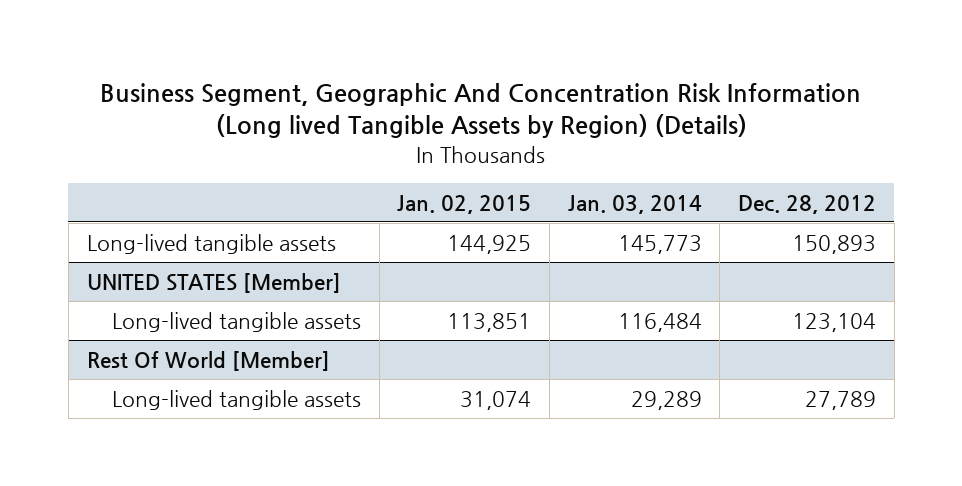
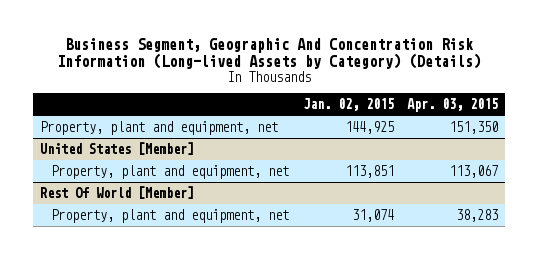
- Business Segment, Geographic And Concentration Risk Information (Long lived Tangible Assets by Region) (Details)
+ Business Segment, Geographic And Concentration Risk Information (Long-lived Assets by Category) (Details)
- | Jan. 02, 2015 | Jan. 03, 2014 | Dec. 28, 2012
+ | Jan. 02, 2015 | Apr. 03, 2015
- Long-lived tangible assets | 144,925 | 145,773 | 150,893
- UNITED STATES [Member]
- Long-lived tangible assets | 113,851 | 116,484 | 123,104
+ Property, plant and equipment, net | 144,925 | 151,350
+ United States [Member]
+ Property, plant and equipment, net | 113,851 | 113,067
@ Rest Of World [Member]
- Long-lived tangible assets | 31,074 | 29,289 | 27,789
+ Property, plant and equipment, net | 31,074 | 38,283

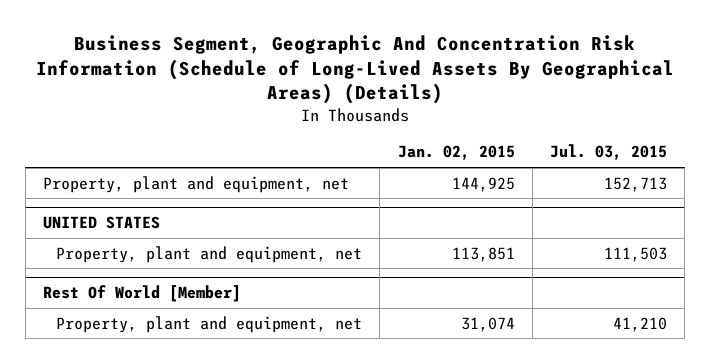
- Business Segment, Geographic And Concentration Risk Information (Long-lived Assets by Category) (Details)
+ Business Segment, Geographic And Concentration Risk Information (Schedule of Long-Lived Assets By Geographical Areas) (Details)
- | Jan. 02, 2015 | Apr. 03, 2015
+ | Jan. 02, 2015 | Jul. 03, 2015
- United States [Member]
+ UNITED STATES

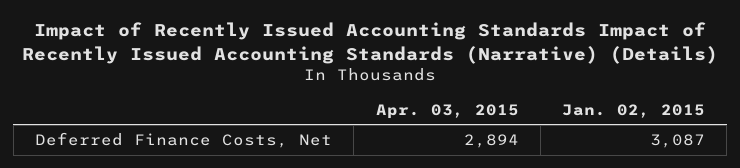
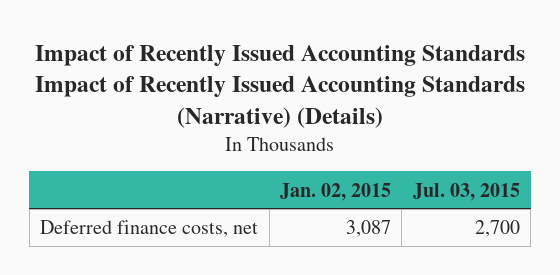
- | Apr. 03, 2015 | Jan. 02, 2015
+ | Jan. 02, 2015 | Jul. 03, 2015
- Deferred Finance Costs, Net | 2,894 | 3,087
+ Deferred finance costs, net | 3,087 | 2,700

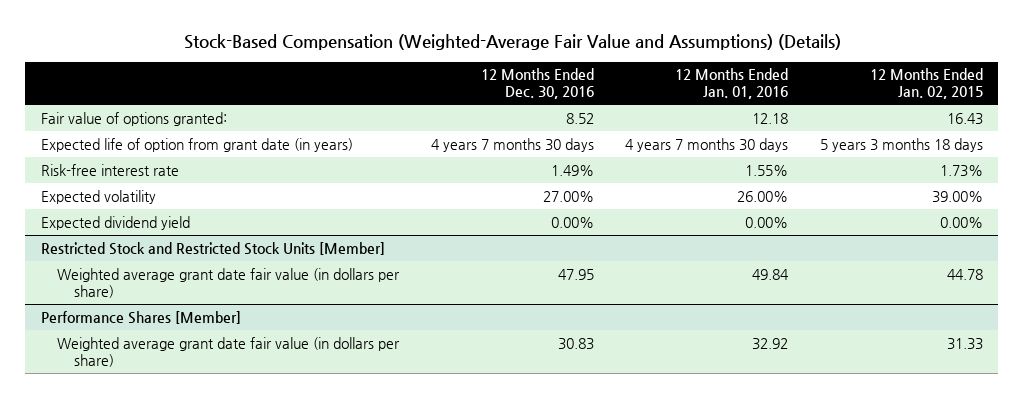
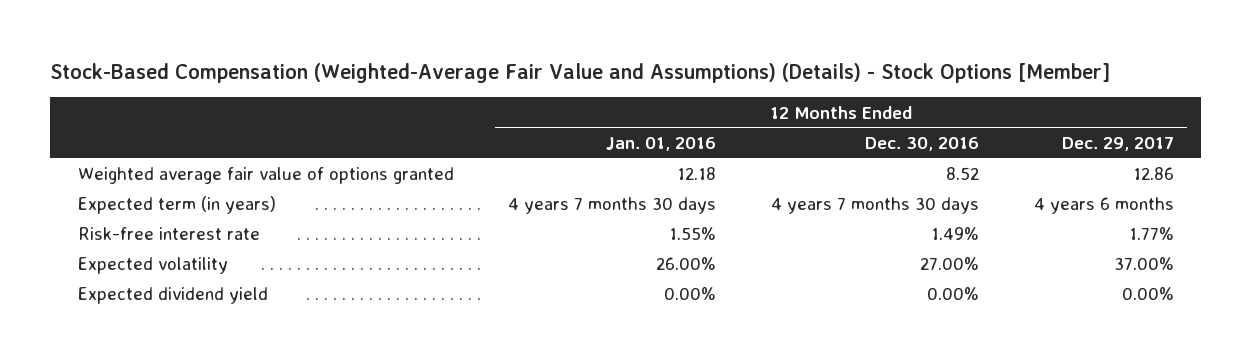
- Stock-Based Compensation (Weighted-Average Fair Value and Assumptions) (Details)
+ Stock-Based Compensation (Weighted-Average Fair Value and Assumptions) (Details) - Stock Options [Member]
- | 12 Months Ended Dec. 30, 2016 | 12 Months Ended Jan. 01, 2016 | 12 Months Ended Jan. 02, 2015
+ | 12 Months Ended Jan. 01, 2016 | 12 Months Ended Dec. 30, 2016 | 12 Months Ended Dec. 29, 2017
- Fair value of options granted: | 8.52 | 12.18 | 16.43
- Expected life of option from grant date (in years) | 4 years 7 months 30 days | 4 years 7 months 30 days | 5 years 3 months 18 days
+ Weighted average fair value of options granted | 12.18 | 8.52 | 12.86
+ Expected term (in years) | 4 years 7 months 30 days | 4 years 7 months 30 days | 4 years 6 months
- Restricted Stock and Restricted Stock Units [Member]
- Weighted average grant date fair value (in dollars per share) | 47.95 | 49.84 | 44.78
- Performance Shares [Member]
- Weighted average grant date fair value (in dollars per share) | 30.83 | 32.92 | 31.33

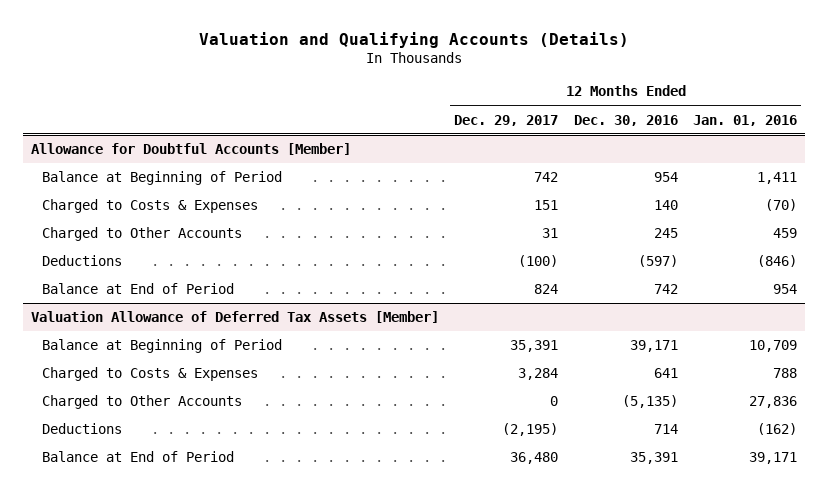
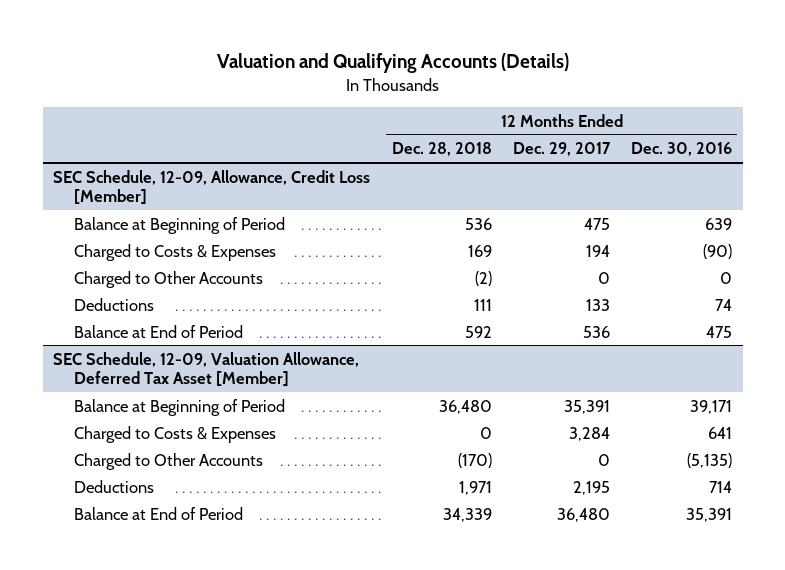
- | 12 Months Ended Dec. 29, 2017 | 12 Months Ended Dec. 30, 2016 | 12 Months Ended Jan. 01, 2016
+ | 12 Months Ended Dec. 28, 2018 | 12 Months Ended Dec. 29, 2017 | 12 Months Ended Dec. 30, 2016
- Allowance for Doubtful Accounts [Member]
- Balance at Beginning of Period | 742 | 954 | 1,411
- Charged to Costs & Expenses | 151 | 140 | (70)
- Charged to Other Accounts | 31 | 245 | 459
- Deductions | (100) | (597) | (846)
- Balance at End of Period | 824 | 742 | 954
- Valuation Allowance of Deferred Tax Assets [Member]
+ SEC Schedule, 12-09, Allowance, Credit Loss [Member]
+ Balance at Beginning of Period | 536 | 475 | 639
+ Charged to Costs & Expenses | 169 | 194 | (90)
+ Charged to Other Accounts | (2) | 0 | 0
+ Deductions | 111 | 133 | 74
+ Balance at End of Period | 592 | 536 | 475
+ SEC Schedule, 12-09, Valuation Allowance, Deferred Tax Asset [Member]
- Deductions | (2,195) | 714 | (162)
+ Deductions | 1,971 | 2,195 | 714

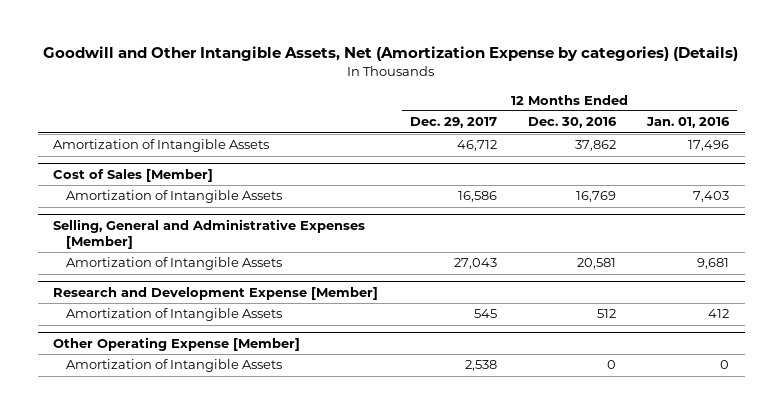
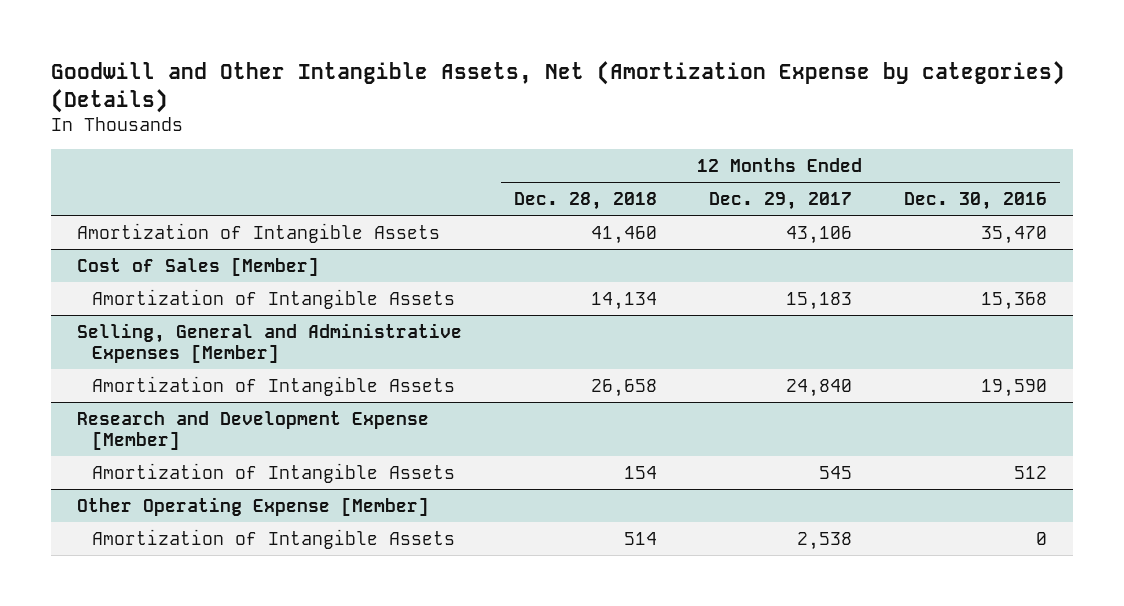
- | 12 Months Ended Dec. 29, 2017 | 12 Months Ended Dec. 30, 2016 | 12 Months Ended Jan. 01, 2016
+ | 12 Months Ended Dec. 28, 2018 | 12 Months Ended Dec. 29, 2017 | 12 Months Ended Dec. 30, 2016
- Amortization of Intangible Assets | 46,712 | 37,862 | 17,496
+ Amortization of Intangible Assets | 41,460 | 43,106 | 35,470
@ Cost of Sales [Member]
- Amortization of Intangible Assets | 16,586 | 16,769 | 7,403
+ Amortization of Intangible Assets | 14,134 | 15,183 | 15,368
@ Selling, General and Administrative Expenses [Member]
- Amortization of Intangible Assets | 27,043 | 20,581 | 9,681
+ Amortization of Intangible Assets | 26,658 | 24,840 | 19,590

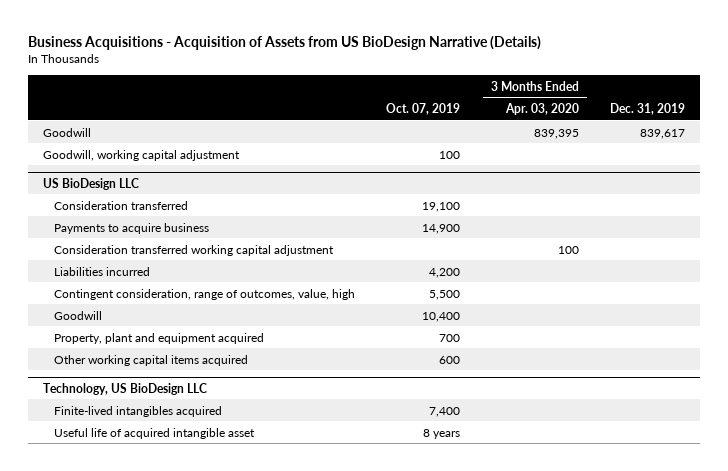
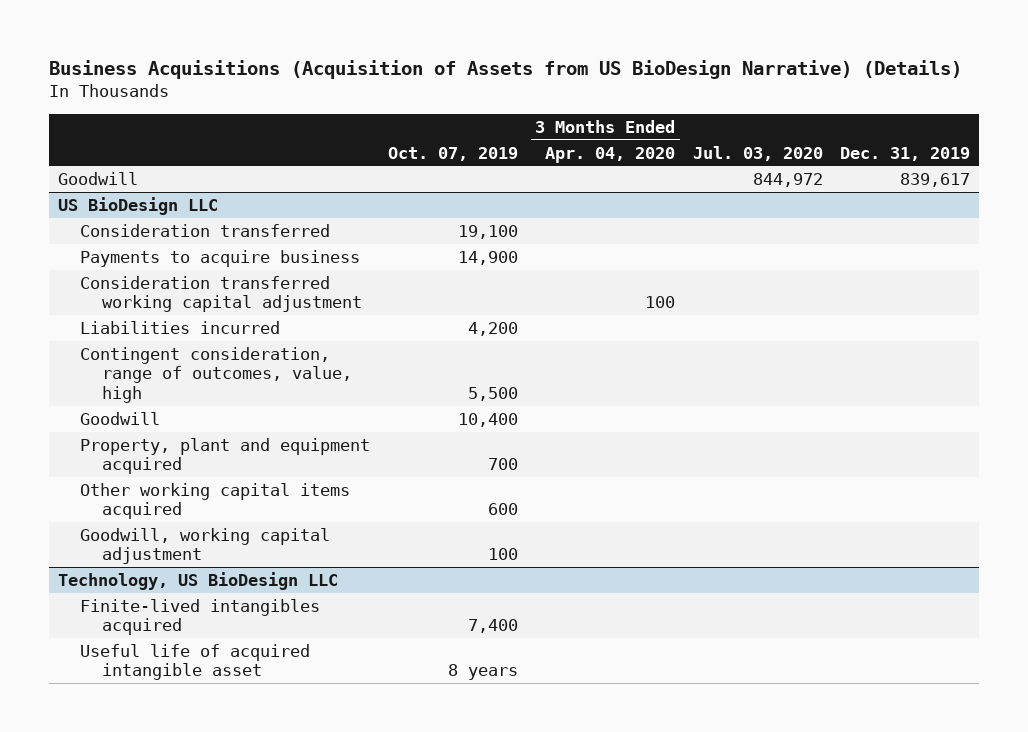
- Business Acquisitions - Acquisition of Assets from US BioDesign Narrative (Details)
+ Business Acquisitions (Acquisition of Assets from US BioDesign Narrative) (Details)
- | Oct. 07, 2019 | 3 Months Ended Apr. 03, 2020 | Dec. 31, 2019
+ | Oct. 07, 2019 | 3 Months Ended Apr. 04, 2020 | Jul. 03, 2020 | Dec. 31, 2019
- Goodwill, working capital adjustment | 100 | |
@ US BioDesign LLC
+ Goodwill, working capital adjustment | 100 | | |

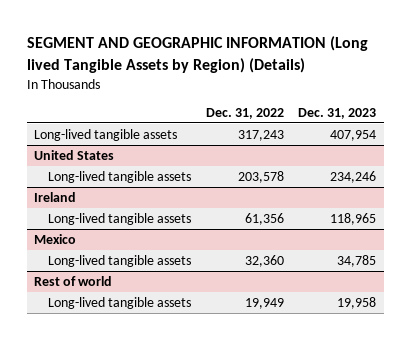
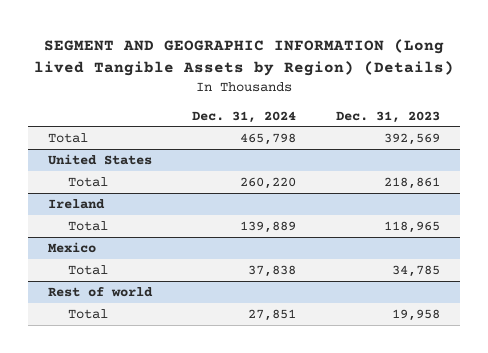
- | Dec. 31, 2022 | Dec. 31, 2023
+ | Dec. 31, 2024 | Dec. 31, 2023
- Long-lived tangible assets | 317,243 | 407,954
+ Total | 465,798 | 392,569
@ United States
- Long-lived tangible assets | 203,578 | 234,246
+ Total | 260,220 | 218,861
@ Ireland
- Long-lived tangible assets | 61,356 | 118,965
+ Total | 139,889 | 118,965
@ Mexico
- Long-lived tangible assets | 32,360 | 34,785
+ Total | 37,838 | 34,785
@ Rest of world
- Long-lived tangible assets | 19,949 | 19,958
+ Total | 27,851 | 19,958

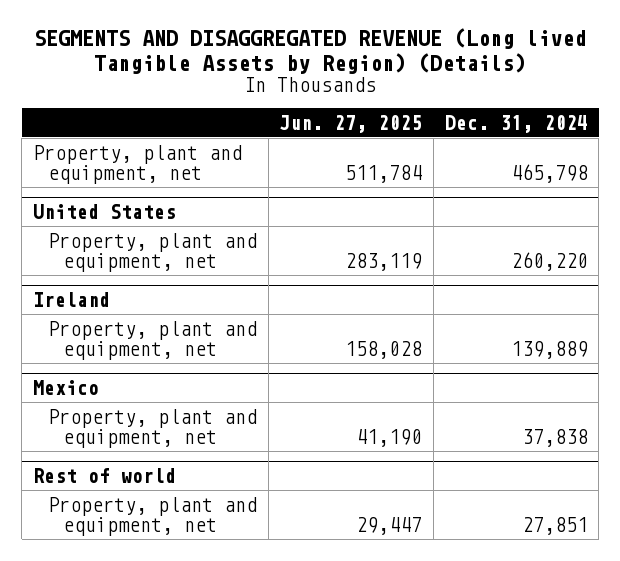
- SEGMENT AND GEOGRAPHIC INFORMATION (Long lived Tangible Assets by Region) (Details)
+ SEGMENTS AND DISAGGREGATED REVENUE (Long lived Tangible Assets by Region) (Details)
- | Dec. 31, 2024 | Dec. 31, 2023
+ | Jun. 27, 2025 | Dec. 31, 2024
- Total | 465,798 | 392,569
+ Property, plant and equipment, net | 511,784 | 465,798
@ United States
- Total | 260,220 | 218,861
+ Property, plant and equipment, net | 283,119 | 260,220
@ Ireland
- Total | 139,889 | 118,965
+ Property, plant and equipment, net | 158,028 | 139,889
@ Mexico
- Total | 37,838 | 34,785
+ Property, plant and equipment, net | 41,190 | 37,838
@ Rest of world
- Total | 27,851 | 19,958
+ Property, plant and equipment, net | 29,447 | 27,851

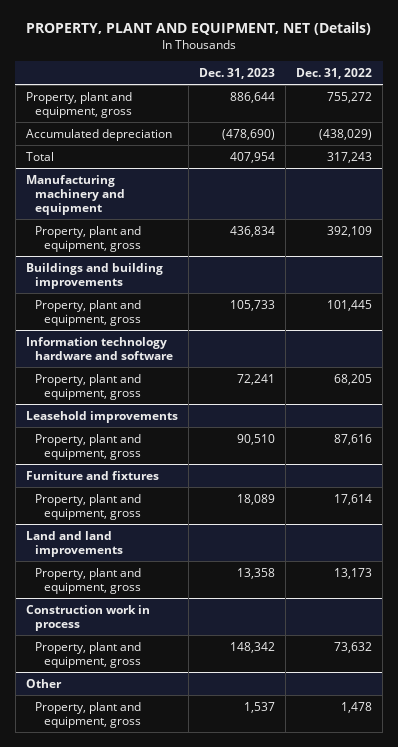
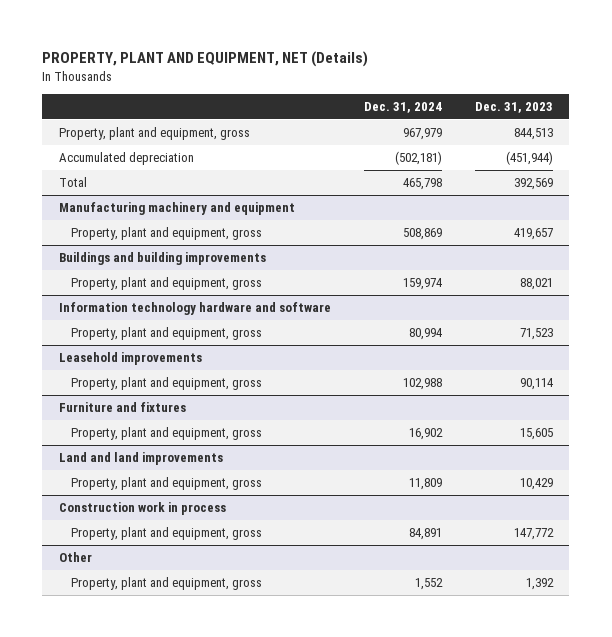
- | Dec. 31, 2023 | Dec. 31, 2022
+ | Dec. 31, 2024 | Dec. 31, 2023
- Property, plant and equipment, gross | 886,644 | 755,272
- Accumulated depreciation | (478,690) | (438,029)
- Total | 407,954 | 317,243
+ Property, plant and equipment, gross | 967,979 | 844,513
+ Accumulated depreciation | (502,181) | (451,944)
+ Total | 465,798 | 392,569
@ Manufacturing machinery and equipment
- Property, plant and equipment, gross | 436,834 | 392,109
+ Property, plant and equipment, gross | 508,869 | 419,657
@ Buildings and building improvements
- Property, plant and equipment, gross | 105,733 | 101,445
+ Property, plant and equipment, gross | 159,974 | 88,021
@ Information technology hardware and software
- Property, plant and equipment, gross | 72,241 | 68,205
+ Property, plant and equipment, gross | 80,994 | 71,523
@ Leasehold improvements
- Property, plant and equipment, gross | 90,510 | 87,616
+ Property, plant and equipment, gross | 102,988 | 90,114
@ Furniture and fixtures
- Property, plant and equipment, gross | 18,089 | 17,614
+ Property, plant and equipment, gross | 16,902 | 15,605
@ Land and land improvements
- Property, plant and equipment, gross | 13,358 | 13,173
+ Property, plant and equipment, gross | 11,809 | 10,429
@ Construction work in process
- Property, plant and equipment, gross | 148,342 | 73,632
+ Property, plant and equipment, gross | 84,891 | 147,772
@ Other
- Property, plant and equipment, gross | 1,537 | 1,478
+ Property, plant and equipment, gross | 1,552 | 1,392

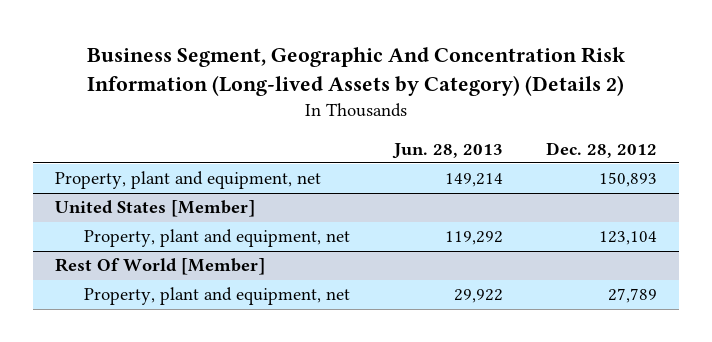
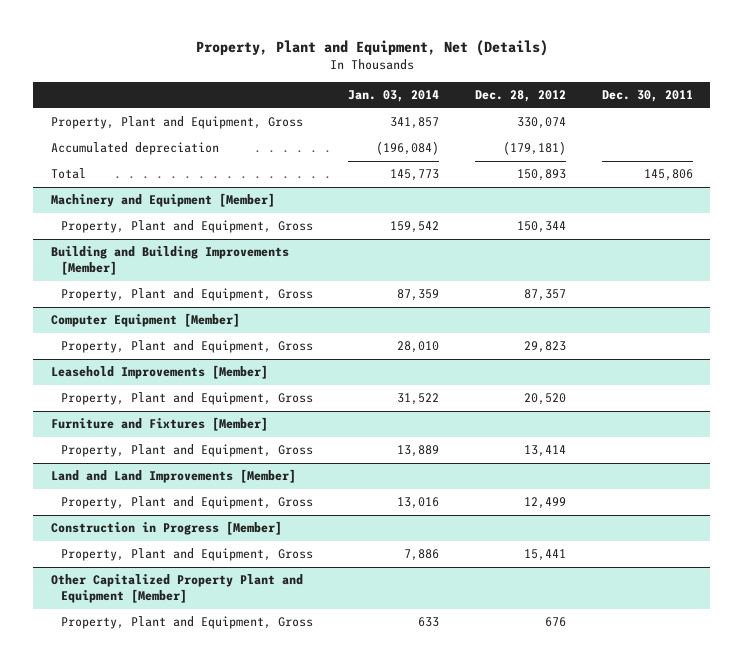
- Business Segment, Geographic And Concentration Risk Information (Long-lived Assets by Category) (Details 2)
+ Property, Plant and Equipment, Net (Details)
- | Jun. 28, 2013 | Dec. 28, 2012
+ | Jan. 03, 2014 | Dec. 28, 2012 | Dec. 30, 2011
- Property, plant and equipment, net | 149,214 | 150,893
- United States [Member]
- Property, plant and equipment, net | 119,292 | 123,104
- Rest Of World [Member]
- Property, plant and equipment, net | 29,922 | 27,789
+ Property, Plant and Equipment, Gross | 341,857 | 330,074 |
+ Accumulated depreciation | (196,084) | (179,181) |
+ Total | 145,773 | 150,893 | 145,806
+ Machinery and Equipment [Member]
+ Property, Plant and Equipment, Gross | 159,542 | 150,344 |
+ Building and Building Improvements [Member]
+ Property, Plant and Equipment, Gross | 87,359 | 87,357 |
+ Computer Equipment [Member]
+ Property, Plant and Equipment, Gross | 28,010 | 29,823 |
+ Leasehold Improvements [Member]
+ Property, Plant and Equipment, Gross | 31,522 | 20,520 |
+ Furniture and Fixtures [Member]
+ Property, Plant and Equipment, Gross | 13,889 | 13,414 |
+ Land and Land Improvements [Member]
+ Property, Plant and Equipment, Gross | 13,016 | 12,499 |
+ Construction in Progress [Member]
+ Property, Plant and Equipment, Gross | 7,886 | 15,441 |
+ Other Capitalized Property Plant and Equipment [Member]
+ Property, Plant and Equipment, Gross | 633 | 676 |

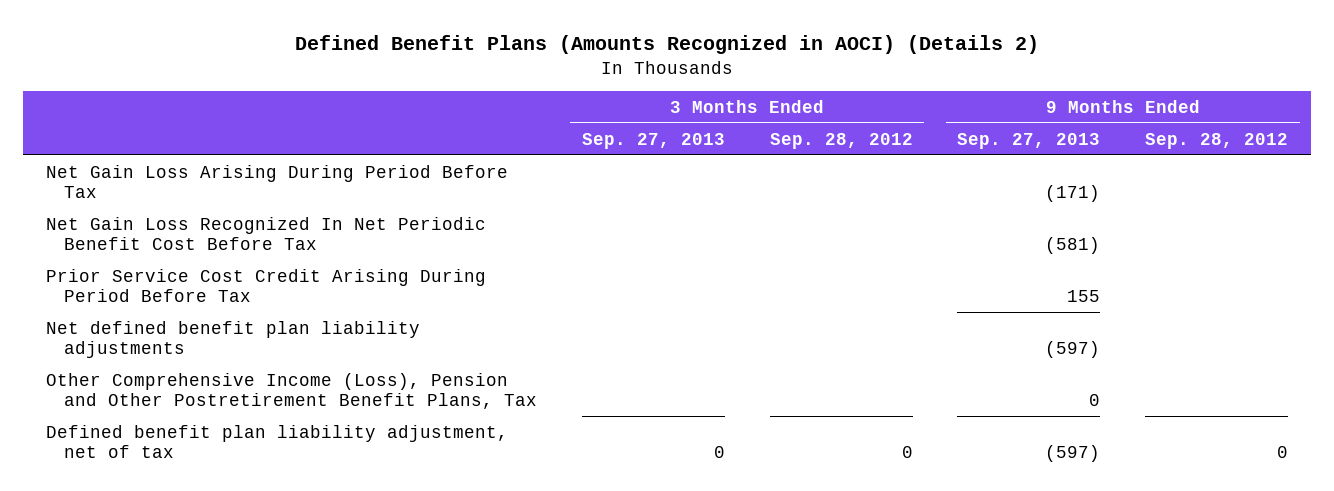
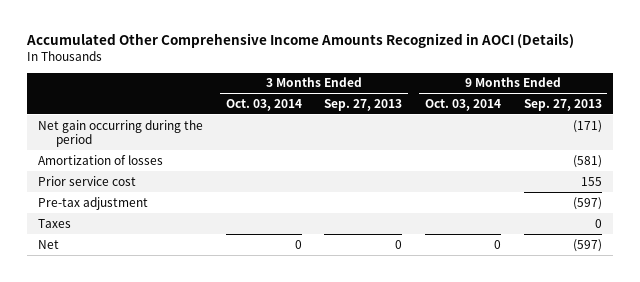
- Defined Benefit Plans (Amounts Recognized in AOCI) (Details 2)
+ Accumulated Other Comprehensive Income Amounts Recognized in AOCI (Details)
- | 3 Months Ended Sep. 27, 2013 | 3 Months Ended Sep. 28, 2012 | 9 Months Ended Sep. 27, 2013 | 9 Months Ended Sep. 28, 2012
+ | 3 Months Ended Oct. 03, 2014 | 3 Months Ended Sep. 27, 2013 | 9 Months Ended Oct. 03, 2014 | 9 Months Ended Sep. 27, 2013
- Net Gain Loss Arising During Period Before Tax | | | (171) |
- Net Gain Loss Recognized In Net Periodic Benefit Cost Before Tax | | | (581) |
- Prior Service Cost Credit Arising During Period Before Tax | | | 155 |
- Net defined benefit plan liability adjustments | | | (597) |
- Other Comprehensive Income (Loss), Pension and Other Postretirement Benefit Plans, Tax | | | 0 |
- Defined benefit plan liability adjustment, net of tax | 0 | 0 | (597) | 0
+ Net gain occurring during the period | | | | (171)
+ Amortization of losses | | | | (581)
+ Prior service cost | | | | 155
+ Pre-tax adjustment | | | | (597)
+ Taxes | | | | 0
+ Net | 0 | 0 | 0 | (597)

